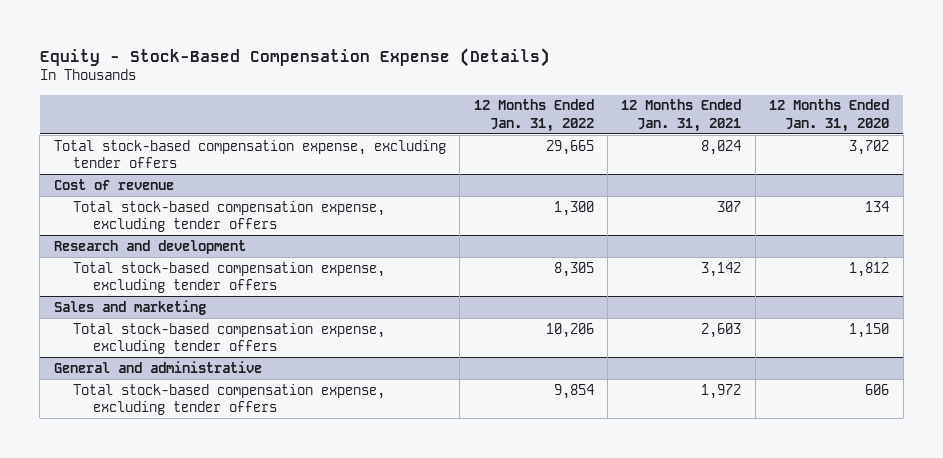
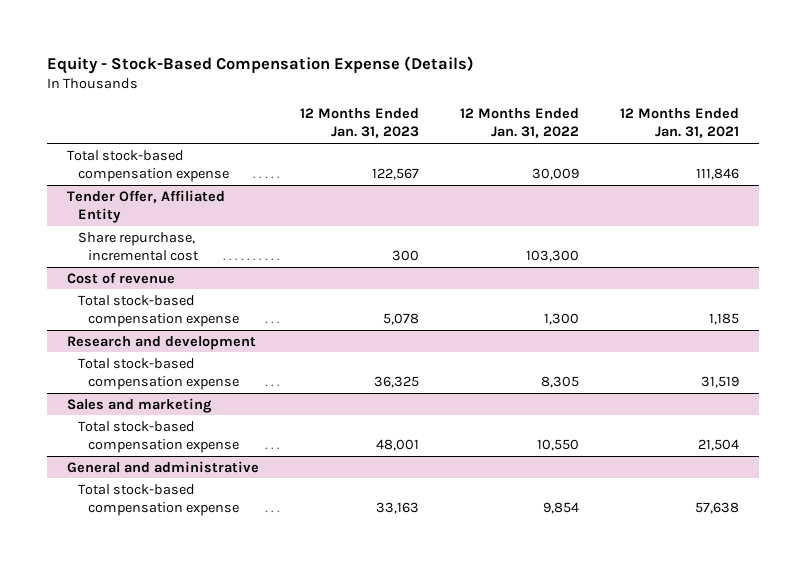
- | 12 Months Ended Jan. 31, 2022 | 12 Months Ended Jan. 31, 2021 | 12 Months Ended Jan. 31, 2020
+ | 12 Months Ended Jan. 31, 2023 | 12 Months Ended Jan. 31, 2022 | 12 Months Ended Jan. 31, 2021
- Total stock-based compensation expense, excluding tender offers | 29,665 | 8,024 | 3,702
+ Total stock-based compensation expense | 122,567 | 30,009 | 111,846
+ Tender Offer, Affiliated Entity
+ Share repurchase, incremental cost | 300 | 103,300 |
@ Cost of revenue
- Total stock-based compensation expense, excluding tender offers | 1,300 | 307 | 134
+ Total stock-based compensation expense | 5,078 | 1,300 | 1,185
@ Research and development
- Total stock-based compensation expense, excluding tender offers | 8,305 | 3,142 | 1,812
+ Total stock-based compensation expense | 36,325 | 8,305 | 31,519
@ Sales and marketing
- Total stock-based compensation expense, excluding tender offers | 10,206 | 2,603 | 1,150
+ Total stock-based compensation expense | 48,001 | 10,550 | 21,504
@ General and administrative
- Total stock-based compensation expense, excluding tender offers | 9,854 | 1,972 | 606
+ Total stock-based compensation expense | 33,163 | 9,854 | 57,638

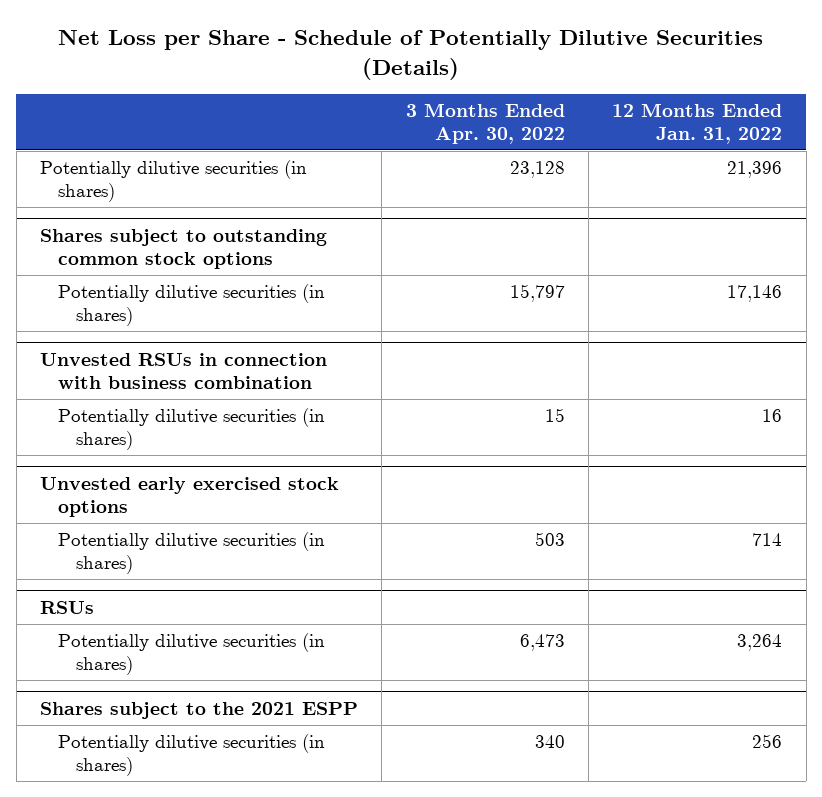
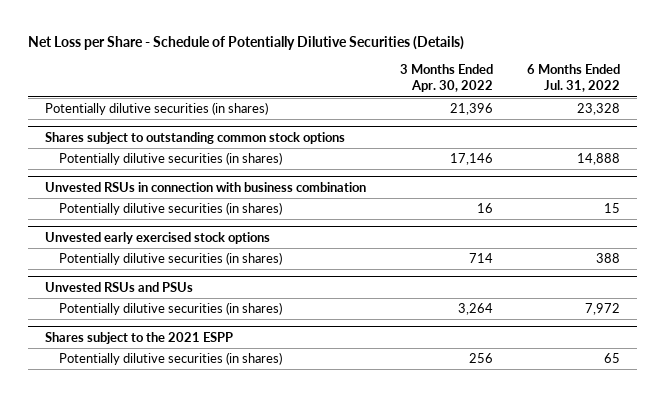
- | 3 Months Ended Apr. 30, 2022 | 12 Months Ended Jan. 31, 2022
+ | 3 Months Ended Apr. 30, 2022 | 6 Months Ended Jul. 31, 2022
- Potentially dilutive securities (in shares) | 23,128 | 21,396
+ Potentially dilutive securities (in shares) | 21,396 | 23,328
@ Shares subject to outstanding common stock options
- Potentially dilutive securities (in shares) | 15,797 | 17,146
+ Potentially dilutive securities (in shares) | 17,146 | 14,888
@ Unvested RSUs in connection with business combination
- Potentially dilutive securities (in shares) | 15 | 16
+ Potentially dilutive securities (in shares) | 16 | 15
@ Unvested early exercised stock options
- Potentially dilutive securities (in shares) | 503 | 714
- RSUs
- Potentially dilutive securities (in shares) | 6,473 | 3,264
@ Unvested early exercised stock options
+ Potentially dilutive securities (in shares) | 714 | 388
+ Unvested RSUs and PSUs
+ Potentially dilutive securities (in shares) | 3,264 | 7,972
@ Shares subject to the 2021 ESPP
- Potentially dilutive securities (in shares) | 340 | 256
+ Potentially dilutive securities (in shares) | 256 | 65

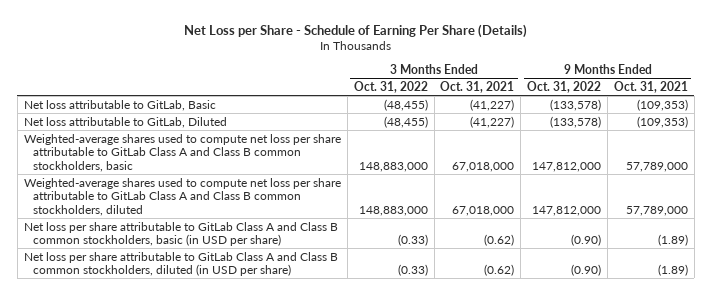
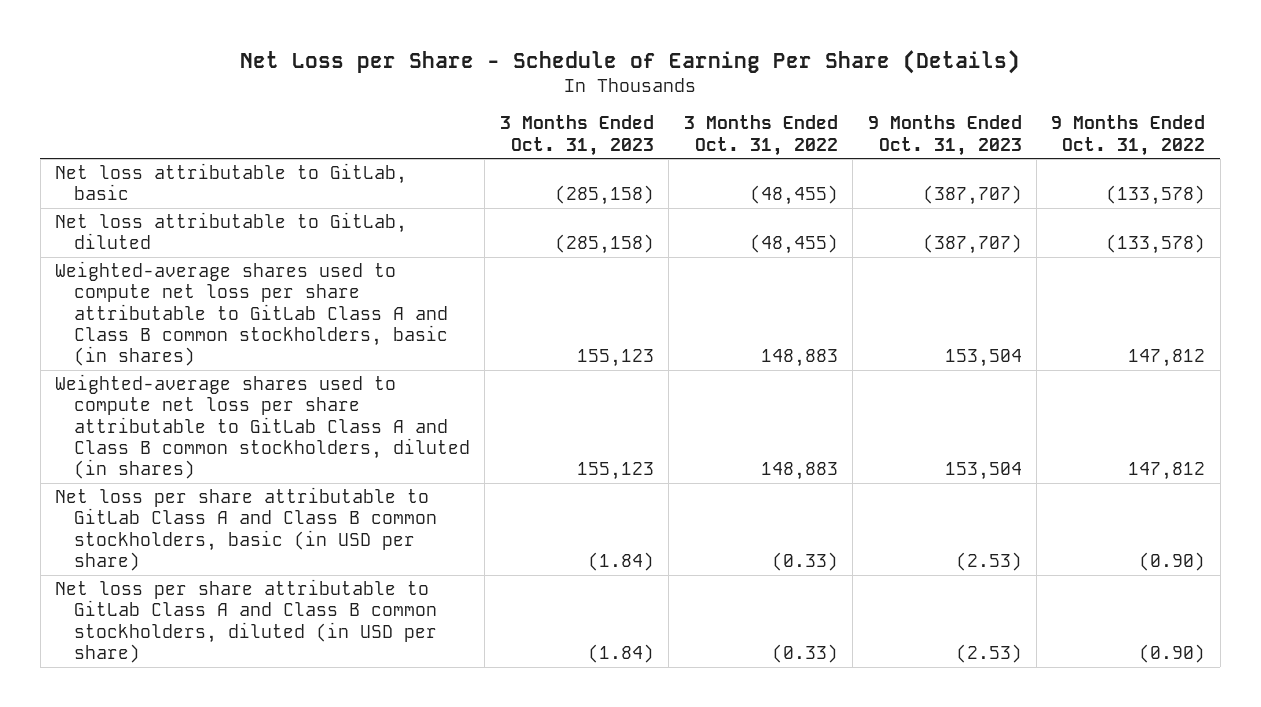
- | 3 Months Ended Oct. 31, 2022 | 3 Months Ended Oct. 31, 2021 | 9 Months Ended Oct. 31, 2022 | 9 Months Ended Oct. 31, 2021
+ | 3 Months Ended Oct. 31, 2023 | 3 Months Ended Oct. 31, 2022 | 9 Months Ended Oct. 31, 2023 | 9 Months Ended Oct. 31, 2022
- Net loss attributable to GitLab, Basic | (48,455) | (41,227) | (133,578) | (109,353)
- Net loss attributable to GitLab, Diluted | (48,455) | (41,227) | (133,578) | (109,353)
- Weighted-average shares used to compute net loss per share attributable to GitLab Class A and Class B common stockholders, basic | 148,883,000 | 67,018,000 | 147,812,000 | 57,789,000
- Weighted-average shares used to compute net loss per share attributable to GitLab Class A and Class B common stockholders, diluted | 148,883,000 | 67,018,000 | 147,812,000 | 57,789,000
+ Net loss attributable to GitLab, basic | (285,158) | (48,455) | (387,707) | (133,578)
+ Net loss attributable to GitLab, diluted | (285,158) | (48,455) | (387,707) | (133,578)
+ Weighted-average shares used to compute net loss per share attributable to GitLab Class A and Class B common stockholders, basic (in shares) | 155,123 | 148,883 | 153,504 | 147,812
+ Weighted-average shares used to compute net loss per share attributable to GitLab Class A and Class B common stockholders, diluted (in shares) | 155,123 | 148,883 | 153,504 | 147,812

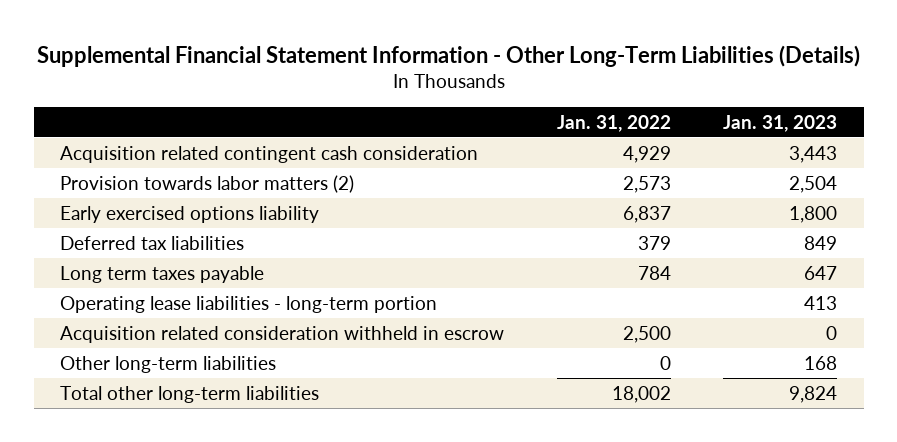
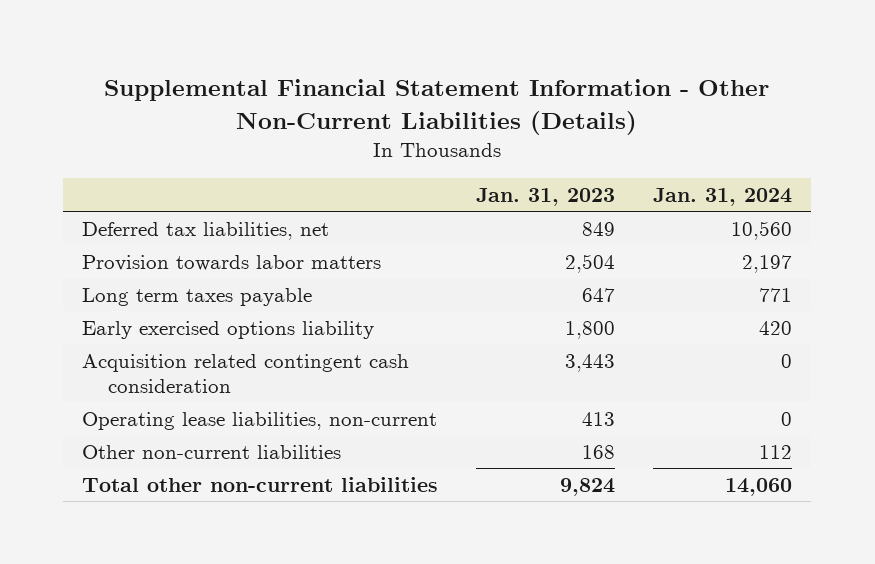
- Supplemental Financial Statement Information - Other Long-Term Liabilities (Details)
+ Supplemental Financial Statement Information - Other Non-Current Liabilities (Details)
- | Jan. 31, 2022 | Jan. 31, 2023
+ | Jan. 31, 2023 | Jan. 31, 2024
- Provision towards labor matters (2) | 2,573 | 2,504
- Deferred tax liabilities | 379 | 849
+ Deferred tax liabilities, net | 849 | 10,560
+ Provision towards labor matters | 2,504 | 2,197
- Operating lease liabilities - long-term portion | | 413
- Acquisition related consideration withheld in escrow | 2,500 | 0
- Other long-term liabilities | 0 | 168
- Total other long-term liabilities | 18,002 | 9,824
moved down: Early exercised options liability | 1,800 | 420
moved down: Acquisition related contingent cash consideration | 3,443 | 0
+ Operating lease liabilities, non-current | 413 | 0
+ Other non-current liabilities | 168 | 112
+ Total other non-current liabilities | 9,824 | 14,060

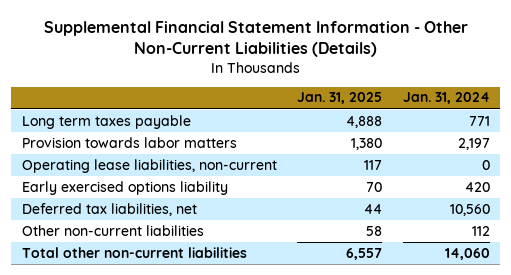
- | Jan. 31, 2023 | Jan. 31, 2024
+ | Jan. 31, 2025 | Jan. 31, 2024
- Acquisition related contingent cash consideration | 3,443 | 0
moved down: Provision towards labor matters | 1,380 | 2,197
moved down: Early exercised options liability | 70 | 420
moved down: Deferred tax liabilities, net | 44 | 10,560

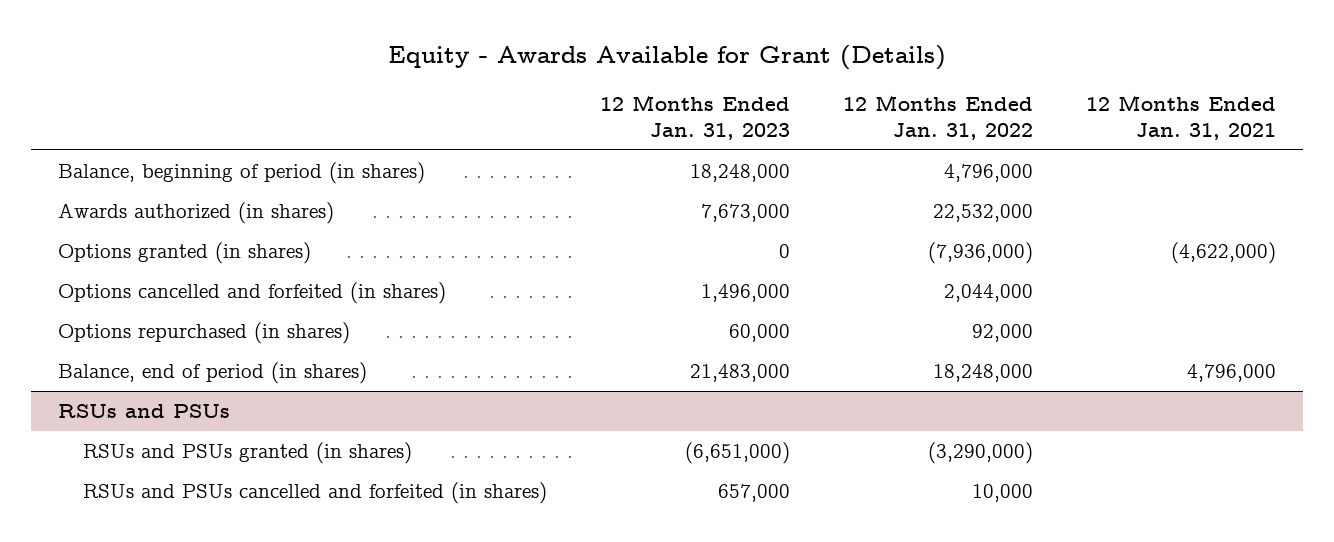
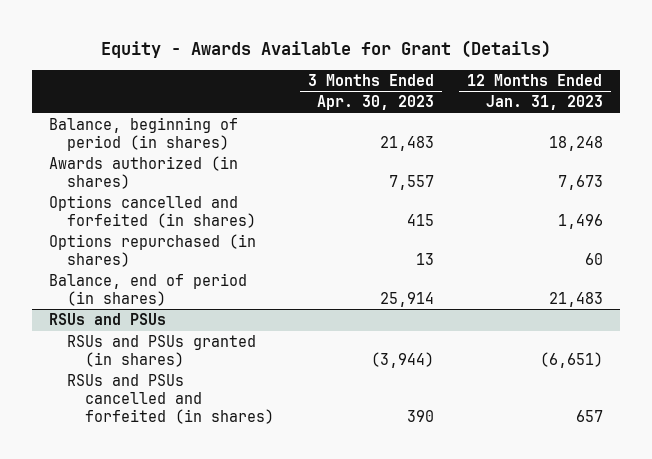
- | 12 Months Ended Jan. 31, 2023 | 12 Months Ended Jan. 31, 2022 | 12 Months Ended Jan. 31, 2021
+ | 3 Months Ended Apr. 30, 2023 | 12 Months Ended Jan. 31, 2023
- Balance, beginning of period (in shares) | 18,248,000 | 4,796,000 |
- Awards authorized (in shares) | 7,673,000 | 22,532,000 |
- Options granted (in shares) | 0 | (7,936,000) | (4,622,000)
- Options cancelled and forfeited (in shares) | 1,496,000 | 2,044,000 |
- Options repurchased (in shares) | 60,000 | 92,000 |
- Balance, end of period (in shares) | 21,483,000 | 18,248,000 | 4,796,000
+ Balance, beginning of period (in shares) | 21,483 | 18,248
+ Awards authorized (in shares) | 7,557 | 7,673
+ Options cancelled and forfeited (in shares) | 415 | 1,496
+ Options repurchased (in shares) | 13 | 60
+ Balance, end of period (in shares) | 25,914 | 21,483
@ RSUs and PSUs
- RSUs and PSUs granted (in shares) | (6,651,000) | (3,290,000) |
- RSUs and PSUs cancelled and forfeited (in shares) | 657,000 | 10,000 |
+ RSUs and PSUs granted (in shares) | (3,944) | (6,651)
+ RSUs and PSUs cancelled and forfeited (in shares) | 390 | 657

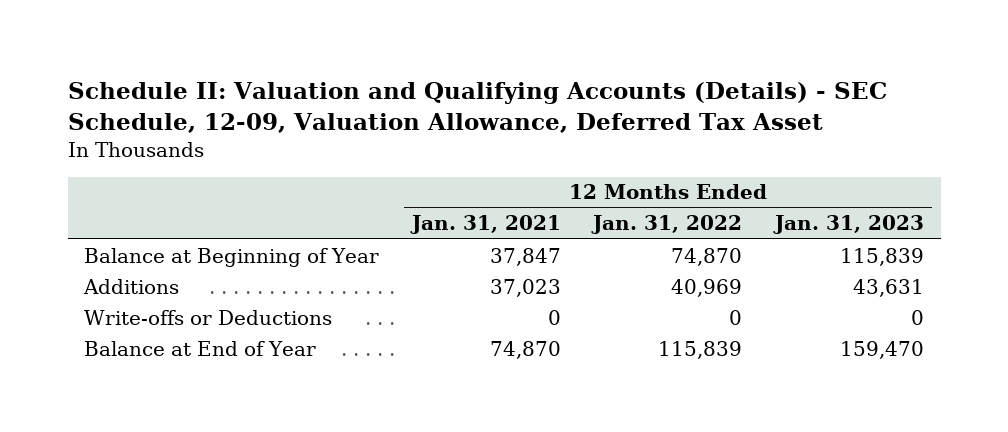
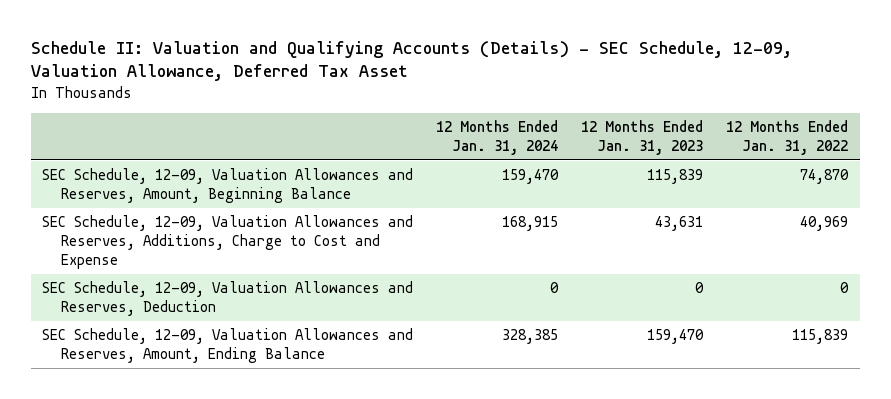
- | 12 Months Ended Jan. 31, 2021 | 12 Months Ended Jan. 31, 2022 | 12 Months Ended Jan. 31, 2023
+ | 12 Months Ended Jan. 31, 2024 | 12 Months Ended Jan. 31, 2023 | 12 Months Ended Jan. 31, 2022
- Balance at Beginning of Year | 37,847 | 74,870 | 115,839
- Additions | 37,023 | 40,969 | 43,631
- Write-offs or Deductions | 0 | 0 | 0
- Balance at End of Year | 74,870 | 115,839 | 159,470
+ SEC Schedule, 12-09, Valuation Allowances and Reserves, Amount, Beginning Balance | 159,470 | 115,839 | 74,870
+ SEC Schedule, 12-09, Valuation Allowances and Reserves, Additions, Charge to Cost and Expense | 168,915 | 43,631 | 40,969
+ SEC Schedule, 12-09, Valuation Allowances and Reserves, Deduction | 0 | 0 | 0
+ SEC Schedule, 12-09, Valuation Allowances and Reserves, Amount, Ending Balance | 328,385 | 159,470 | 115,839

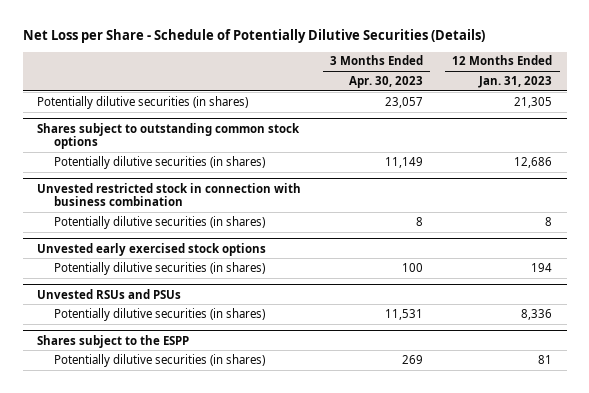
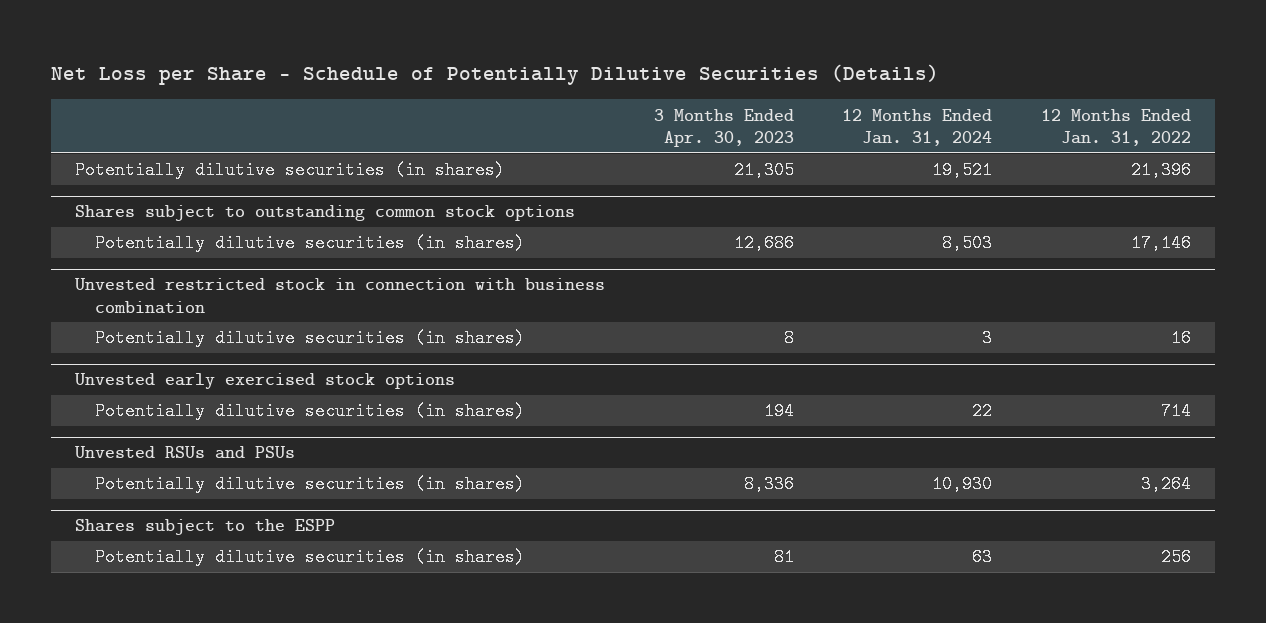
- | 3 Months Ended Apr. 30, 2023 | 12 Months Ended Jan. 31, 2023
+ | 3 Months Ended Apr. 30, 2023 | 12 Months Ended Jan. 31, 2024 | 12 Months Ended Jan. 31, 2022
- Potentially dilutive securities (in shares) | 23,057 | 21,305
+ Potentially dilutive securities (in shares) | 21,305 | 19,521 | 21,396
@ Shares subject to outstanding common stock options
- Potentially dilutive securities (in shares) | 11,149 | 12,686
+ Potentially dilutive securities (in shares) | 12,686 | 8,503 | 17,146
@ Unvested early exercised stock options
- Potentially dilutive securities (in shares) | 100 | 194
+ Potentially dilutive securities (in shares) | 194 | 22 | 714
@ Unvested RSUs and PSUs
- Potentially dilutive securities (in shares) | 11,531 | 8,336
+ Potentially dilutive securities (in shares) | 8,336 | 10,930 | 3,264
@ Shares subject to the ESPP
- Potentially dilutive securities (in shares) | 269 | 81
+ Potentially dilutive securities (in shares) | 81 | 63 | 256

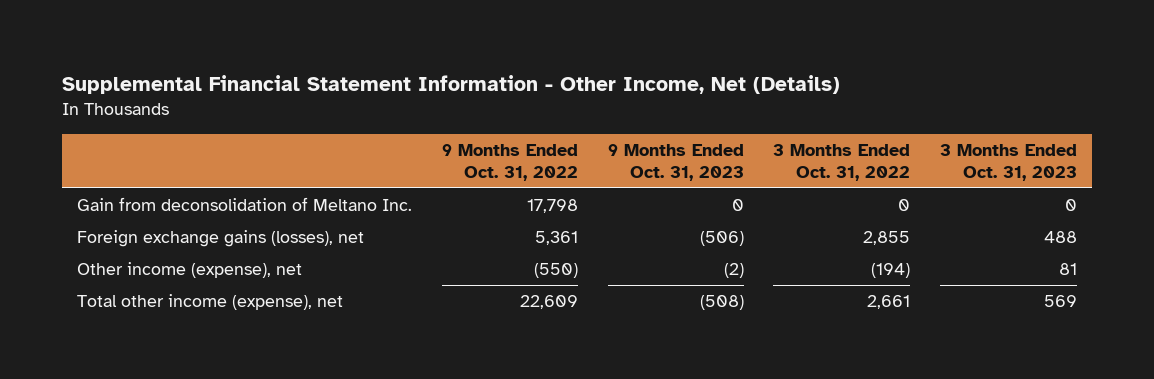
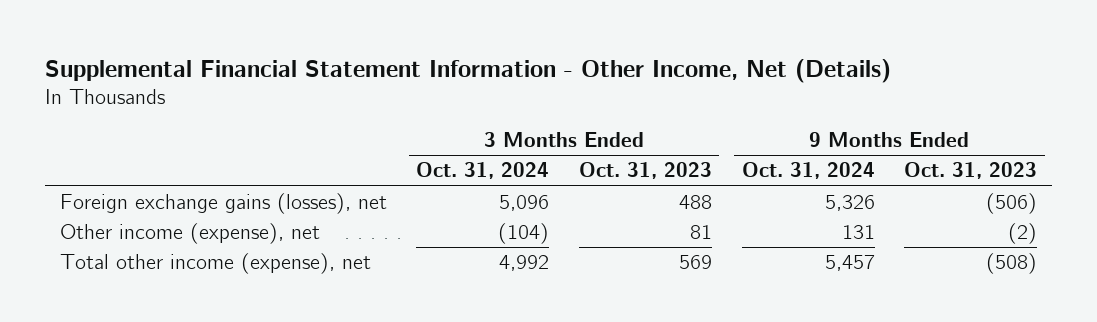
- | 9 Months Ended Oct. 31, 2022 | 9 Months Ended Oct. 31, 2023 | 3 Months Ended Oct. 31, 2022 | 3 Months Ended Oct. 31, 2023
+ | 3 Months Ended Oct. 31, 2024 | 3 Months Ended Oct. 31, 2023 | 9 Months Ended Oct. 31, 2024 | 9 Months Ended Oct. 31, 2023
- Gain from deconsolidation of Meltano Inc. | 17,798 | 0 | 0 | 0

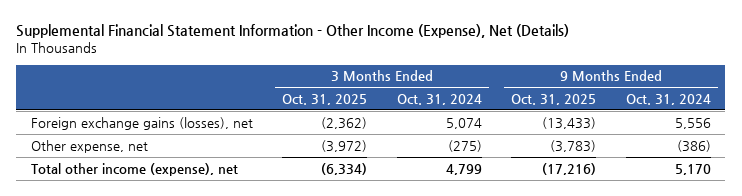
- Supplemental Financial Statement Information - Other Income, Net (Details)
+ Supplemental Financial Statement Information - Other Income (Expense), Net (Details)
- | 3 Months Ended Oct. 31, 2024 | 3 Months Ended Oct. 31, 2023 | 9 Months Ended Oct. 31, 2024 | 9 Months Ended Oct. 31, 2023
+ | 3 Months Ended Oct. 31, 2025 | 3 Months Ended Oct. 31, 2024 | 9 Months Ended Oct. 31, 2025 | 9 Months Ended Oct. 31, 2024
- Foreign exchange gains (losses), net | 5,096 | 488 | 5,326 | (506)
- Other income (expense), net | (104) | 81 | 131 | (2)
- Total other income (expense), net | 4,992 | 569 | 5,457 | (508)
+ Foreign exchange gains (losses), net | (2,362) | 5,074 | (13,433) | 5,556
+ Other expense, net | (3,972) | (275) | (3,783) | (386)
+ Total other income (expense), net | (6,334) | 4,799 | (17,216) | 5,170

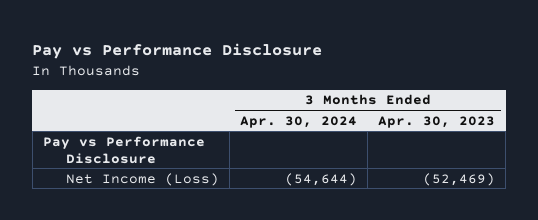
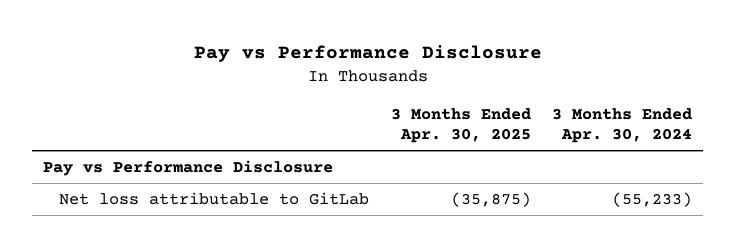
- | 3 Months Ended Apr. 30, 2024 | 3 Months Ended Apr. 30, 2023
+ | 3 Months Ended Apr. 30, 2025 | 3 Months Ended Apr. 30, 2024
- Net Income (Loss) | (54,644) | (52,469)
+ Net loss attributable to GitLab | (35,875) | (55,233)

